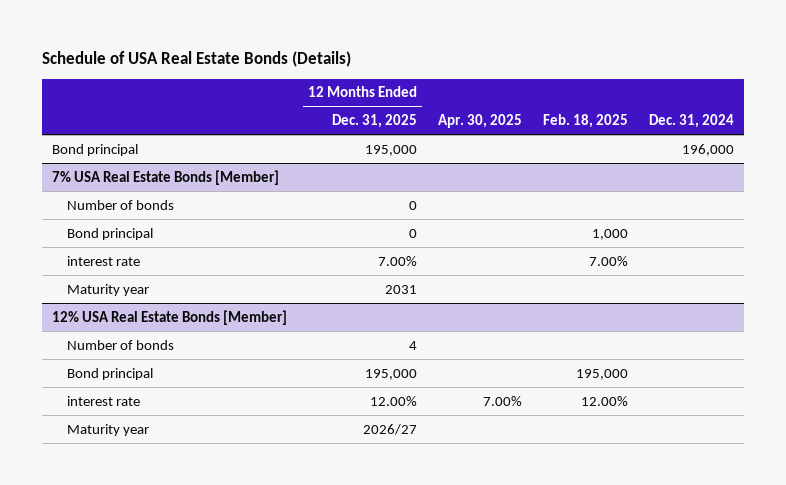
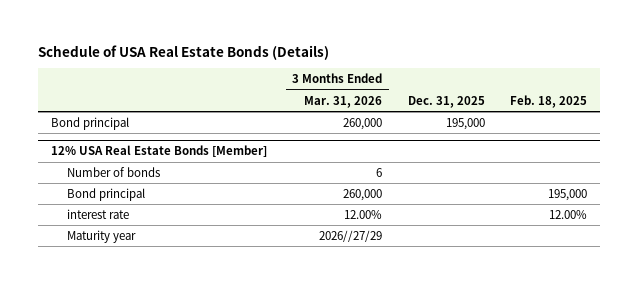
- | 12 Months Ended Dec. 31, 2025 | Apr. 30, 2025 | Feb. 18, 2025 | Dec. 31, 2024
+ | 3 Months Ended Mar. 31, 2026 | Dec. 31, 2025 | Feb. 18, 2025
- 7% USA Real Estate Bonds [Member]
- Number of bonds | 0 | | |
- Bond principal | 0 | | 1,000 |
- interest rate | 7.00% | | 7.00% |
- Maturity year | 2031 | | |

